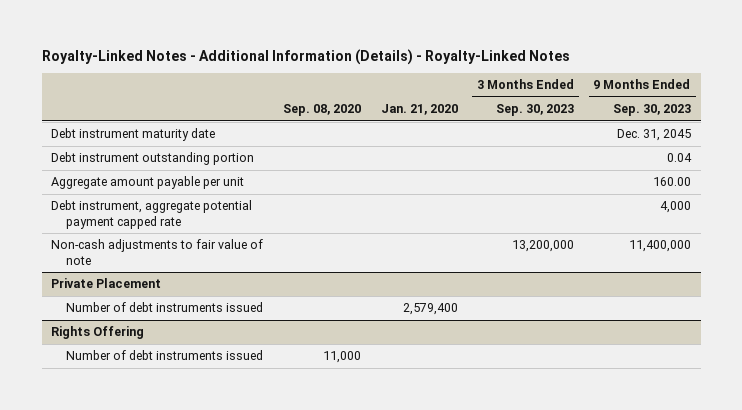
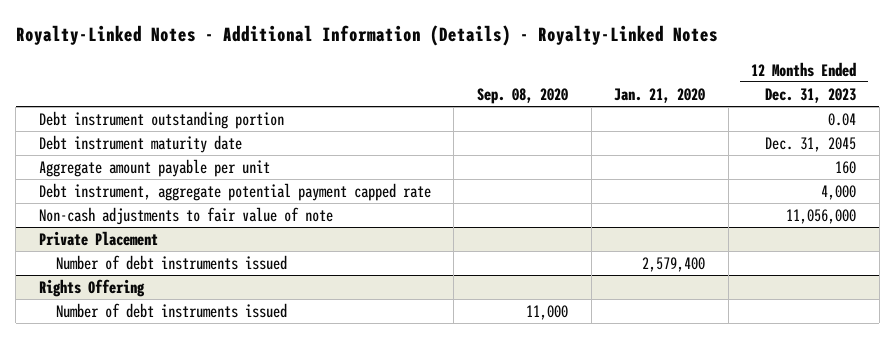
- | Sep. 08, 2020 | Jan. 21, 2020 | 3 Months Ended Sep. 30, 2023 | 9 Months Ended Sep. 30, 2023
+ | Sep. 08, 2020 | Jan. 21, 2020 | 12 Months Ended Dec. 31, 2023
moved down: Debt instrument maturity date | | | Dec. 31, 2045

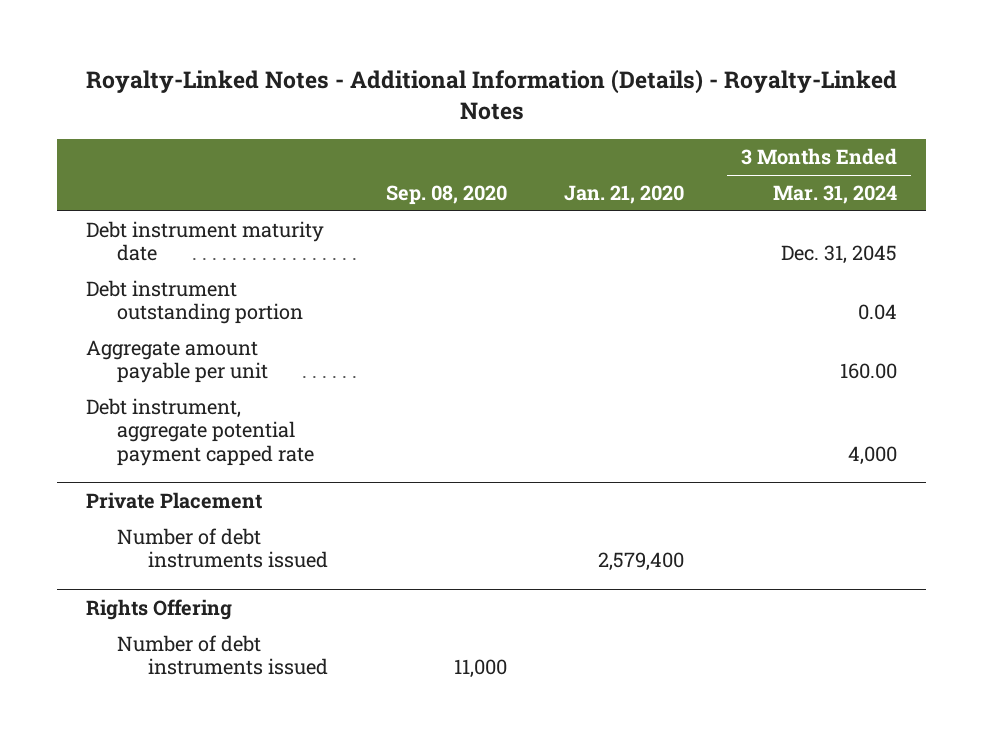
- | Sep. 08, 2020 | Jan. 21, 2020 | 12 Months Ended Dec. 31, 2023
+ | Sep. 08, 2020 | Jan. 21, 2020 | 3 Months Ended Mar. 31, 2024
moved down: Debt instrument outstanding portion | | | 0.04
- Non-cash adjustments to fair value of note | | | 11,056,000

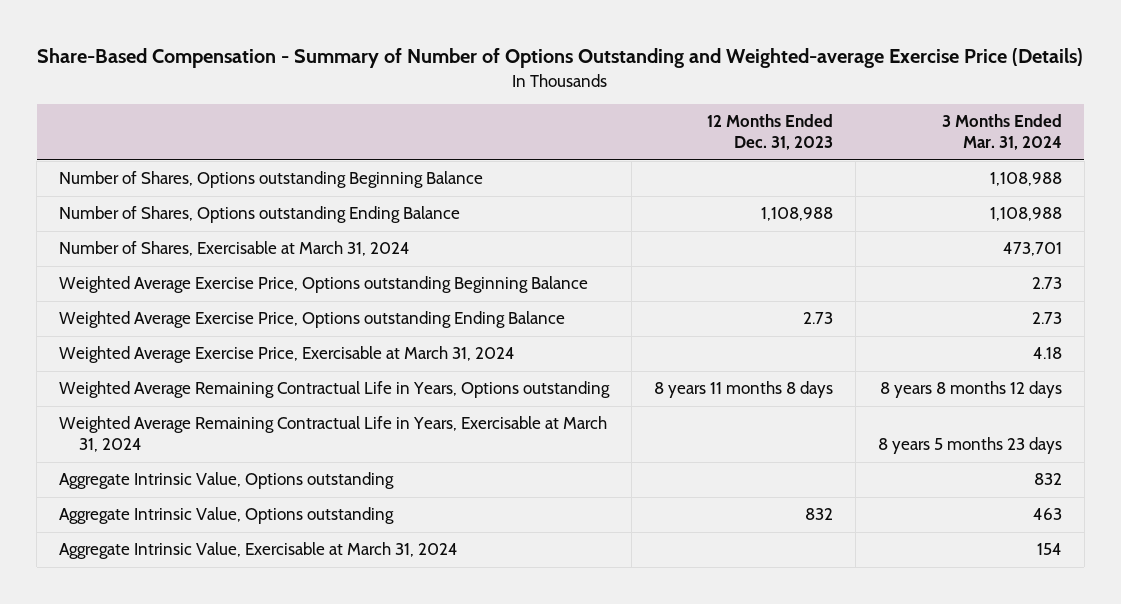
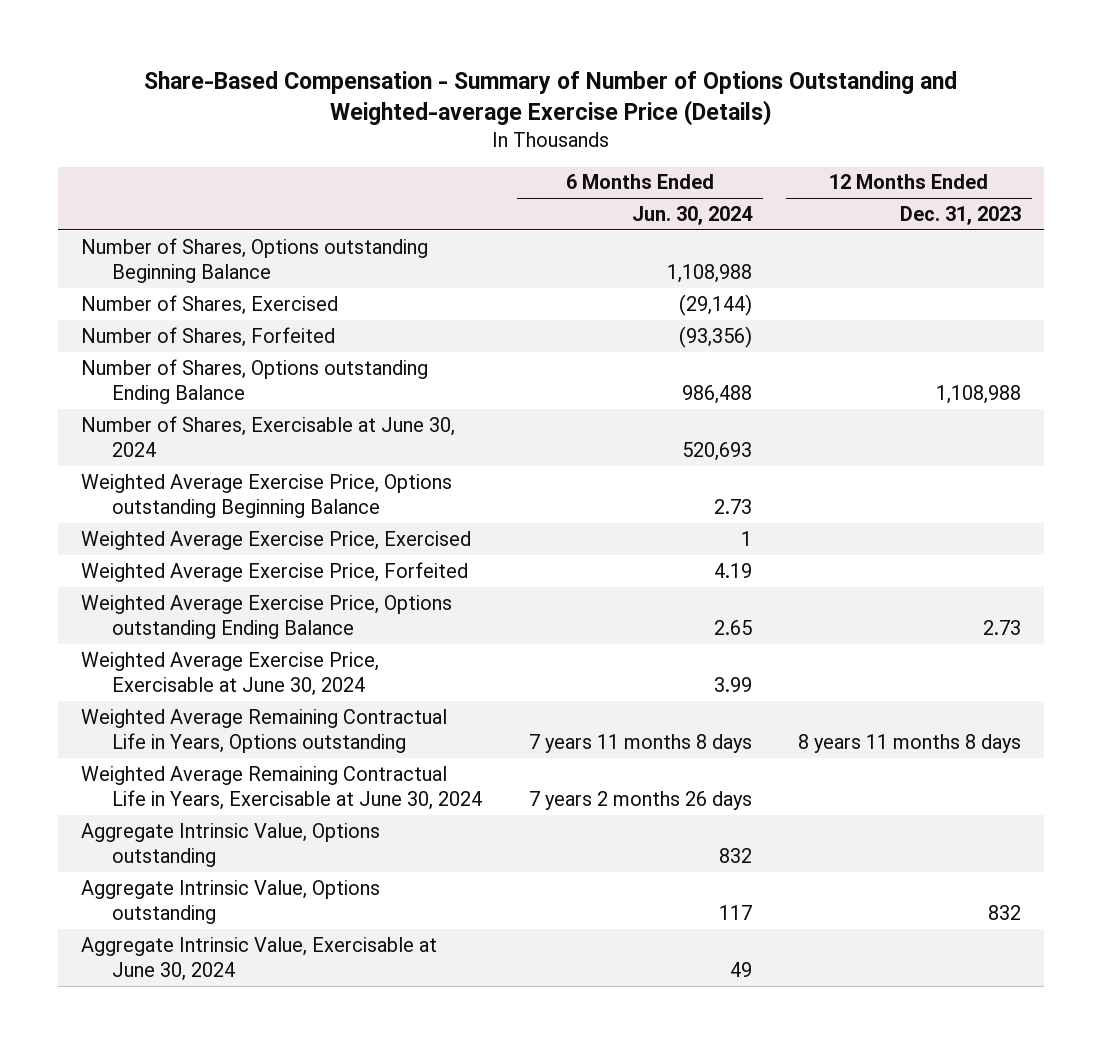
- | 12 Months Ended Dec. 31, 2023 | 3 Months Ended Mar. 31, 2024
+ | 6 Months Ended Jun. 30, 2024 | 12 Months Ended Dec. 31, 2023
+ Number of Shares, Exercised | (29,144) |
+ Number of Shares, Forfeited | (93,356) |
- Number of Shares, Exercisable at March 31, 2024 | | 473,701
+ Number of Shares, Exercisable at June 30, 2024 | 520,693 |
+ Weighted Average Exercise Price, Exercised | 1 |
+ Weighted Average Exercise Price, Forfeited | 4.19 |
- Weighted Average Exercise Price, Exercisable at March 31, 2024 | | 4.18
+ Weighted Average Exercise Price, Exercisable at June 30, 2024 | 3.99 |
- Weighted Average Remaining Contractual Life in Years, Exercisable at March 31, 2024 | | 8 years 5 months 23 days
+ Weighted Average Remaining Contractual Life in Years, Exercisable at June 30, 2024 | 7 years 2 months 26 days |
- Aggregate Intrinsic Value, Exercisable at March 31, 2024 | | 154
+ Aggregate Intrinsic Value, Exercisable at June 30, 2024 | 49 |

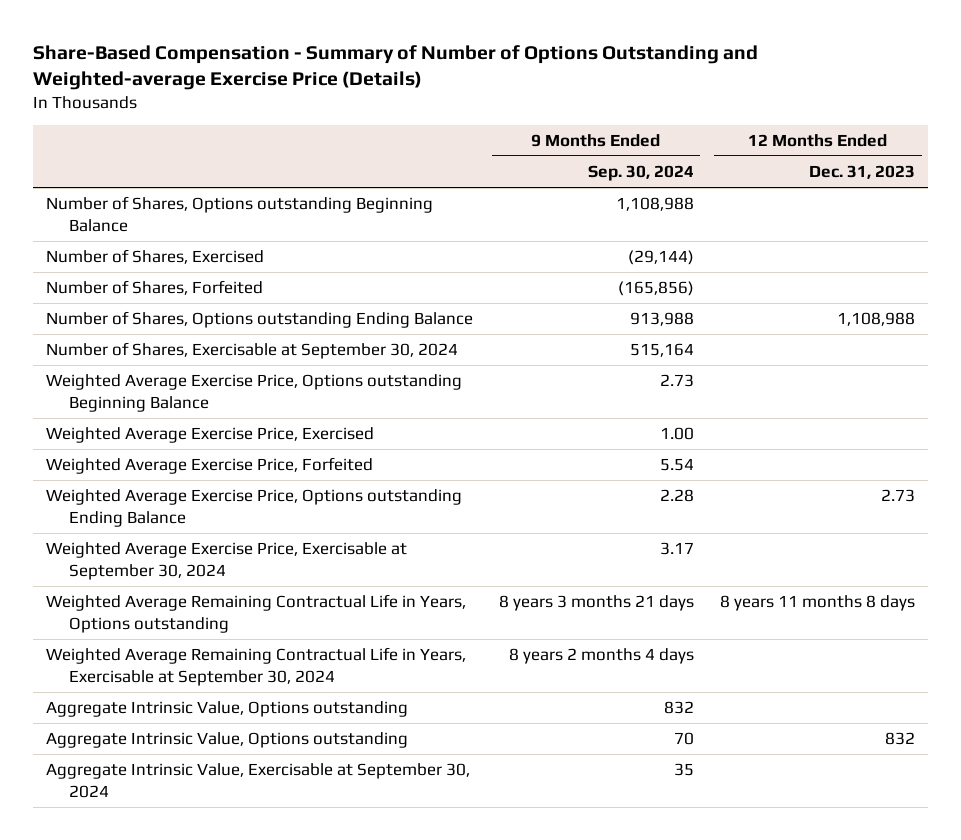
- | 6 Months Ended Jun. 30, 2024 | 12 Months Ended Dec. 31, 2023
+ | 9 Months Ended Sep. 30, 2024 | 12 Months Ended Dec. 31, 2023
- Number of Shares, Exercisable at June 30, 2024 | 520,693 |
+ Number of Shares, Exercisable at September 30, 2024 | 515,164 |
- Weighted Average Exercise Price, Exercisable at June 30, 2024 | 3.99 |
+ Weighted Average Exercise Price, Exercisable at September 30, 2024 | 3.17 |
- Weighted Average Remaining Contractual Life in Years, Exercisable at June 30, 2024 | 7 years 2 months 26 days |
+ Weighted Average Remaining Contractual Life in Years, Exercisable at September 30, 2024 | 8 years 2 months 4 days |
- Aggregate Intrinsic Value, Exercisable at June 30, 2024 | 49 |
+ Aggregate Intrinsic Value, Exercisable at September 30, 2024 | 35 |

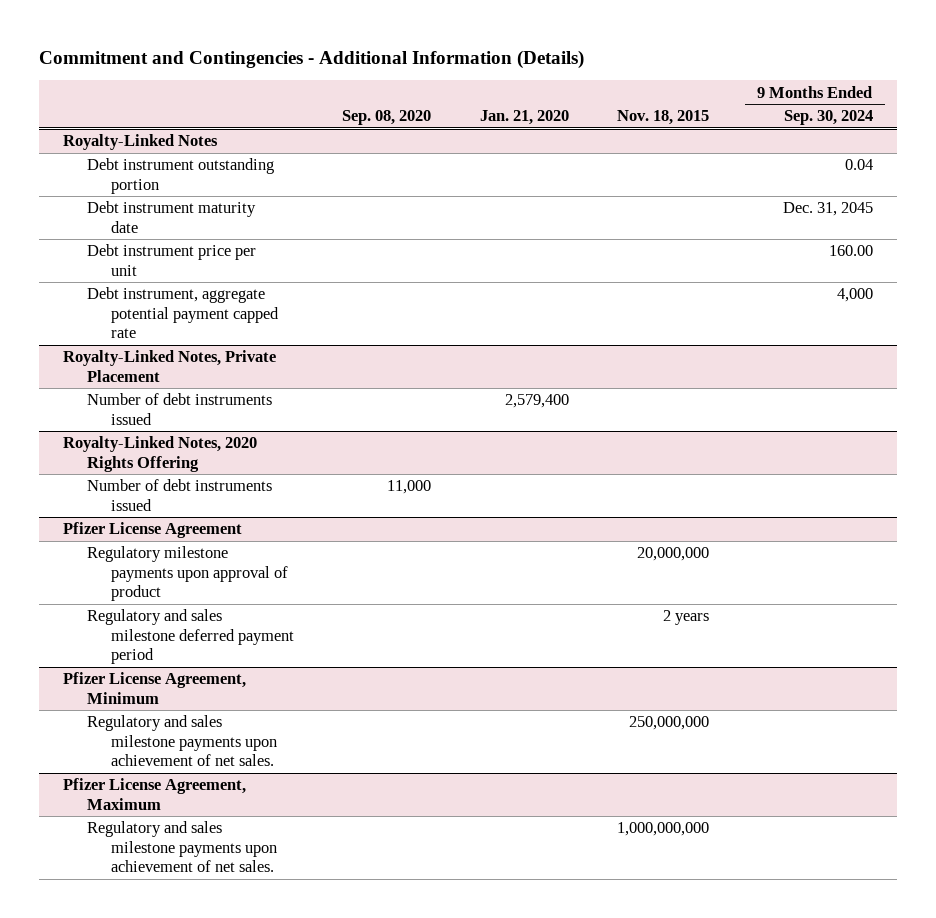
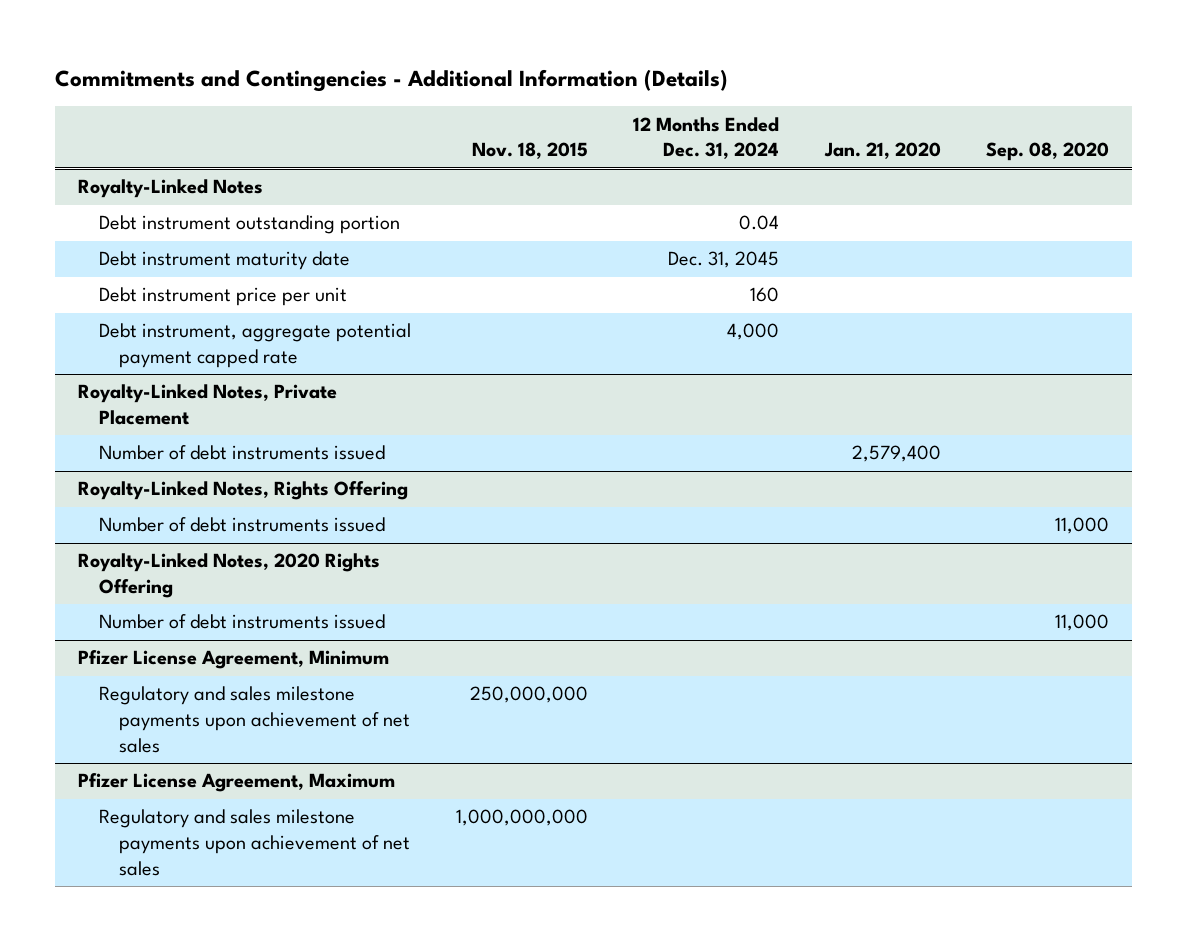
- Commitment and Contingencies - Additional Information (Details)
+ Commitments and Contingencies - Additional Information (Details)
- | Sep. 08, 2020 | Jan. 21, 2020 | Nov. 18, 2015 | 9 Months Ended Sep. 30, 2024
+ | Nov. 18, 2015 | 12 Months Ended Dec. 31, 2024 | Jan. 21, 2020 | Sep. 08, 2020
+ Royalty-Linked Notes, Rights Offering
+ Number of debt instruments issued | | | | 11,000
- Pfizer License Agreement
- Regulatory milestone payments upon approval of product | | | 20,000,000 |
- Regulatory and sales milestone deferred payment period | | | 2 years |
@ Pfizer License Agreement, Minimum
- Regulatory and sales milestone payments upon achievement of net sales. | | | 250,000,000 |
+ Regulatory and sales milestone payments upon achievement of net sales | 250,000,000 | | |
@ Pfizer License Agreement, Maximum
- Regulatory and sales milestone payments upon achievement of net sales. | | | 1,000,000,000 |
+ Regulatory and sales milestone payments upon achievement of net sales | 1,000,000,000 | | |

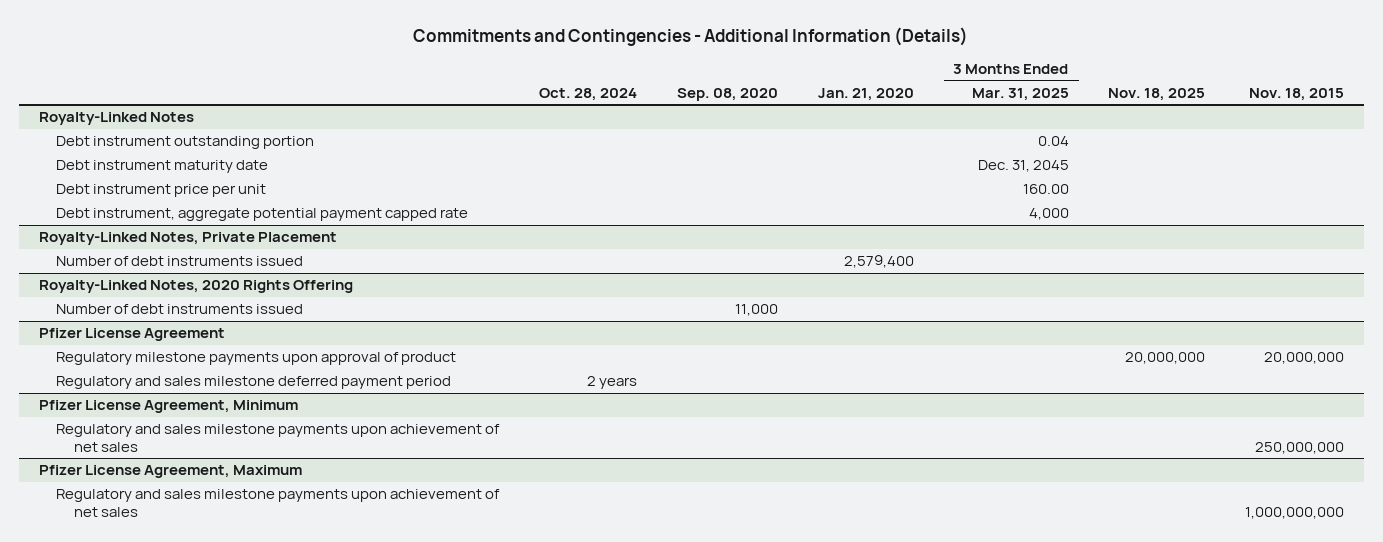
- | Nov. 18, 2015 | 12 Months Ended Dec. 31, 2024 | Jan. 21, 2020 | Sep. 08, 2020
+ | Oct. 28, 2024 | Sep. 08, 2020 | Jan. 21, 2020 | 3 Months Ended Mar. 31, 2025 | Nov. 18, 2025 | Nov. 18, 2015
- Royalty-Linked Notes, Rights Offering
- Number of debt instruments issued | | | | 11,000
+ Pfizer License Agreement
+ Regulatory milestone payments upon approval of product | | | | | 20,000,000 | 20,000,000
+ Regulatory and sales milestone deferred payment period | 2 years | | | | |

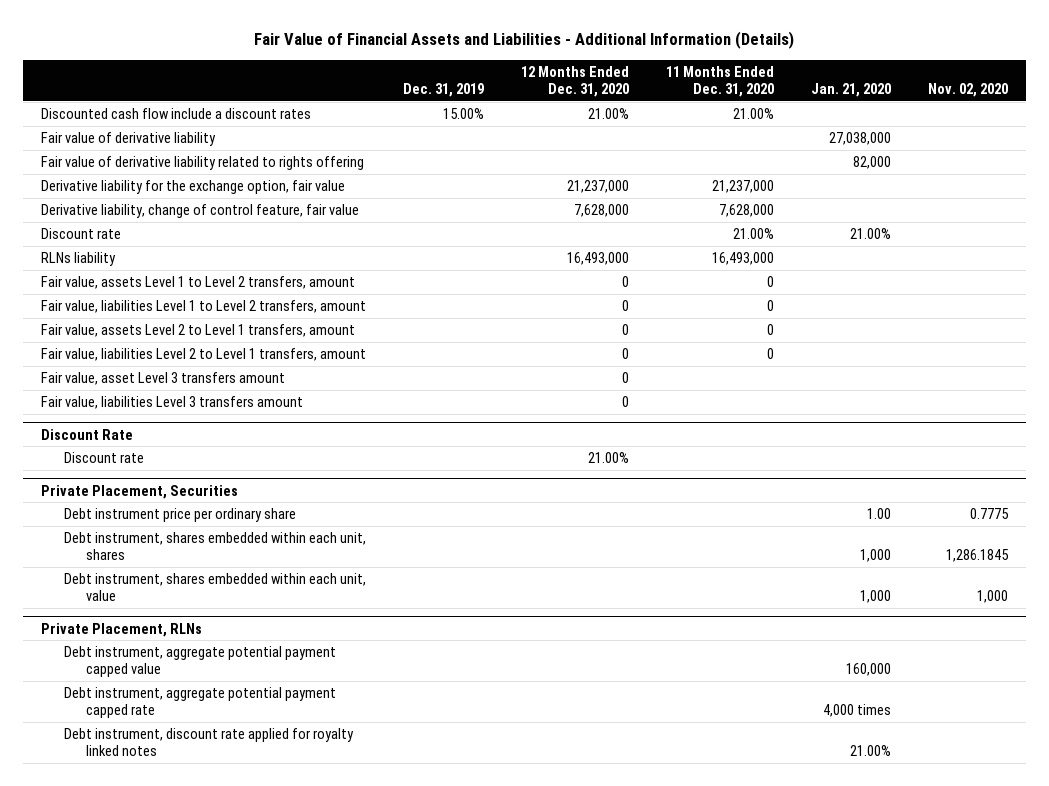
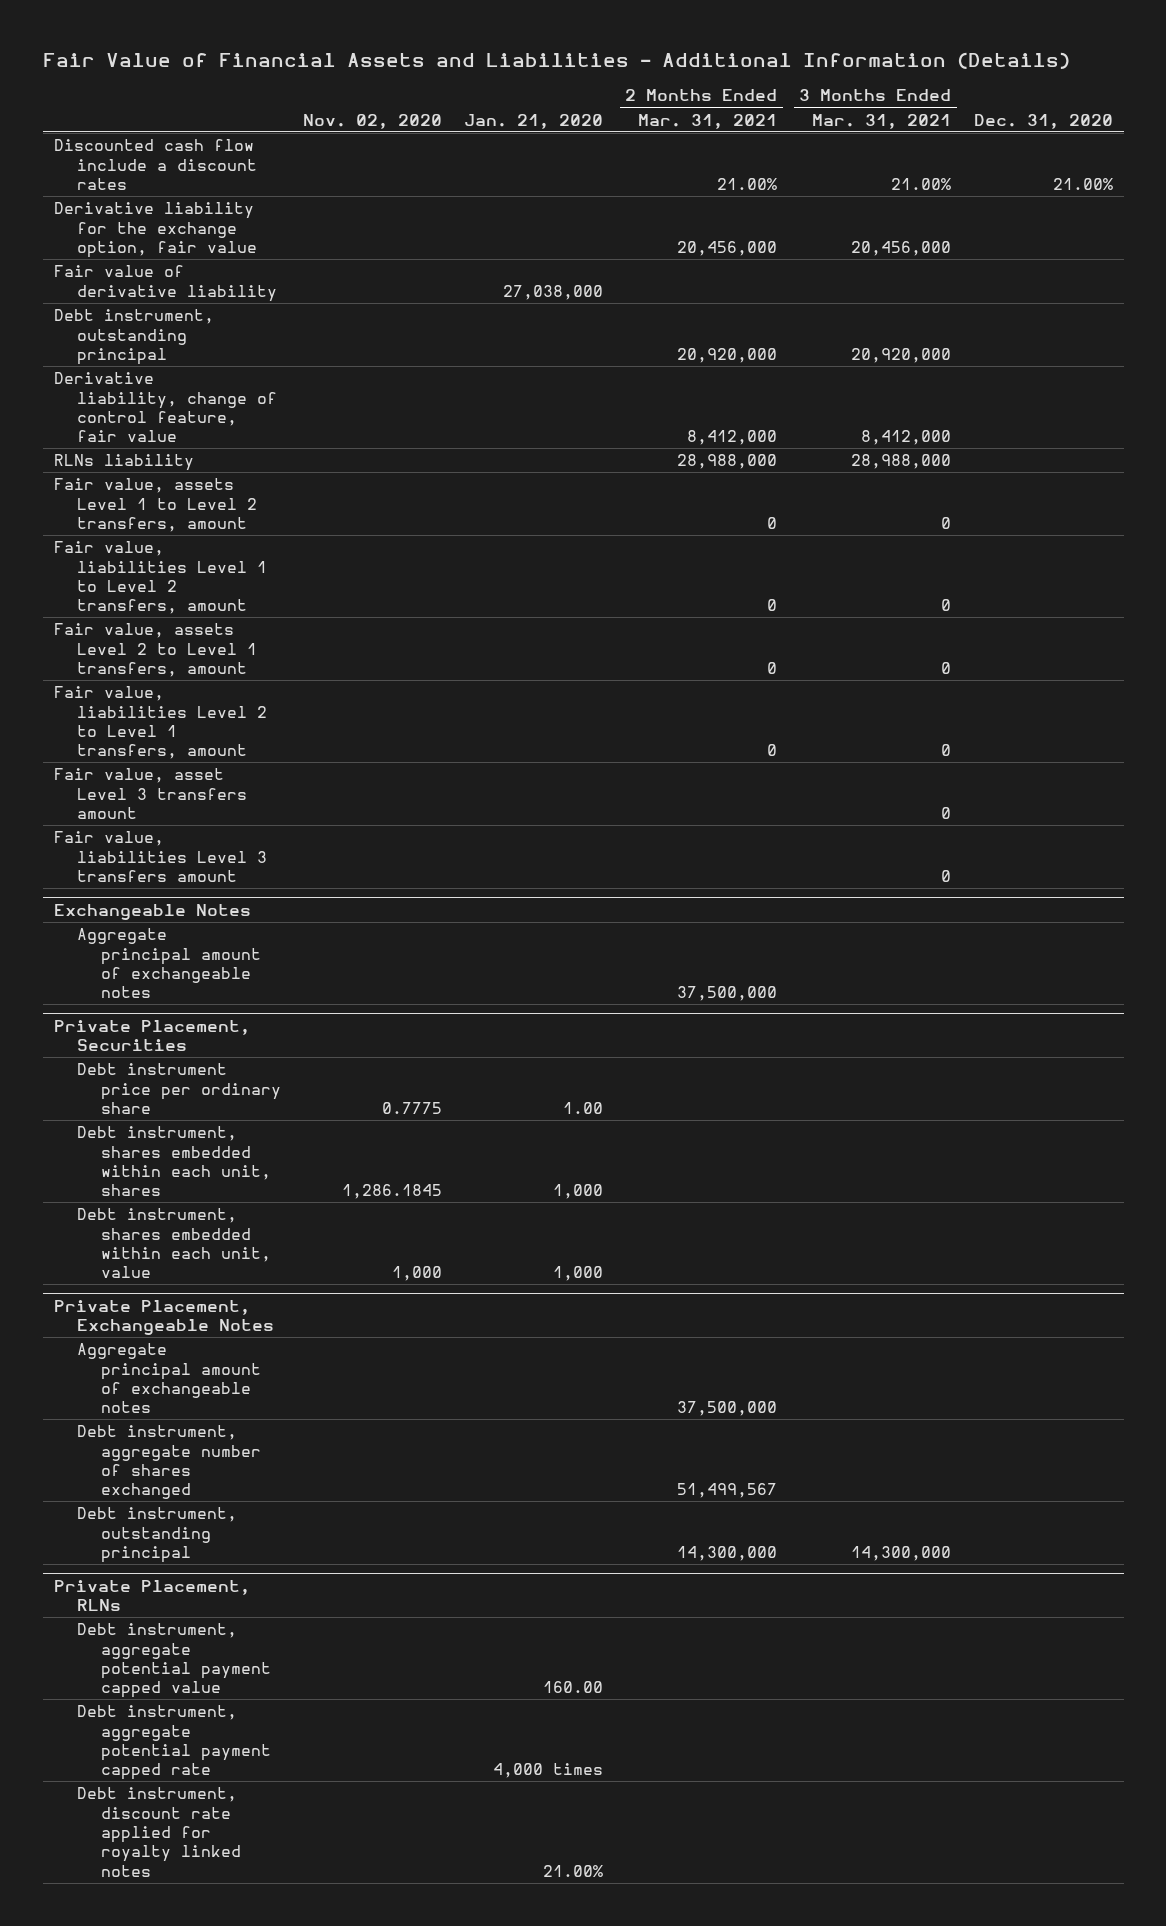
- | Dec. 31, 2019 | 12 Months Ended Dec. 31, 2020 | 11 Months Ended Dec. 31, 2020 | Jan. 21, 2020 | Nov. 02, 2020
+ | Nov. 02, 2020 | Jan. 21, 2020 | 2 Months Ended Mar. 31, 2021 | 3 Months Ended Mar. 31, 2021 | Dec. 31, 2020
- Fair value of derivative liability related to rights offering | | | | 82,000 |
moved down: Fair value of derivative liability | | 27,038,000 | | |
+ Debt instrument, outstanding principal | | | 20,920,000 | 20,920,000 |
- Discount rate | | | 21.00% | 21.00% |
- Discount Rate
- Discount rate | | 21.00% | | |
+ Exchangeable Notes
+ Aggregate principal amount of exchangeable notes | | | 37,500,000 | |
+ Private Placement, Exchangeable Notes
+ Aggregate principal amount of exchangeable notes | | | 37,500,000 | |
+ Debt instrument, aggregate number of shares exchanged | | | 51,499,567 | |
+ Debt instrument, outstanding principal | | | 14,300,000 | 14,300,000 |
@ Private Placement, RLNs
- Debt instrument, aggregate potential payment capped value | | | | 160,000 |
+ Debt instrument, aggregate potential payment capped value | | 160.00 | | |

